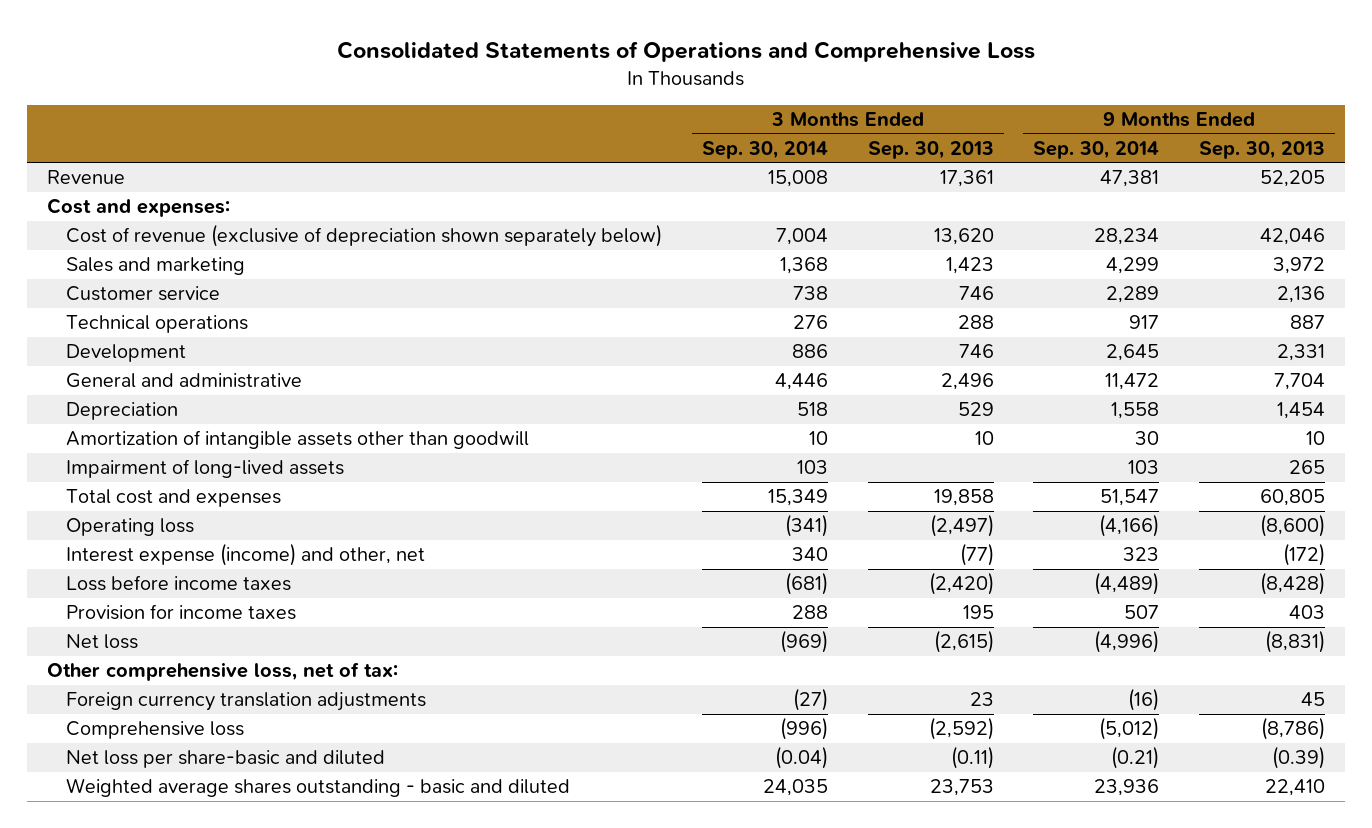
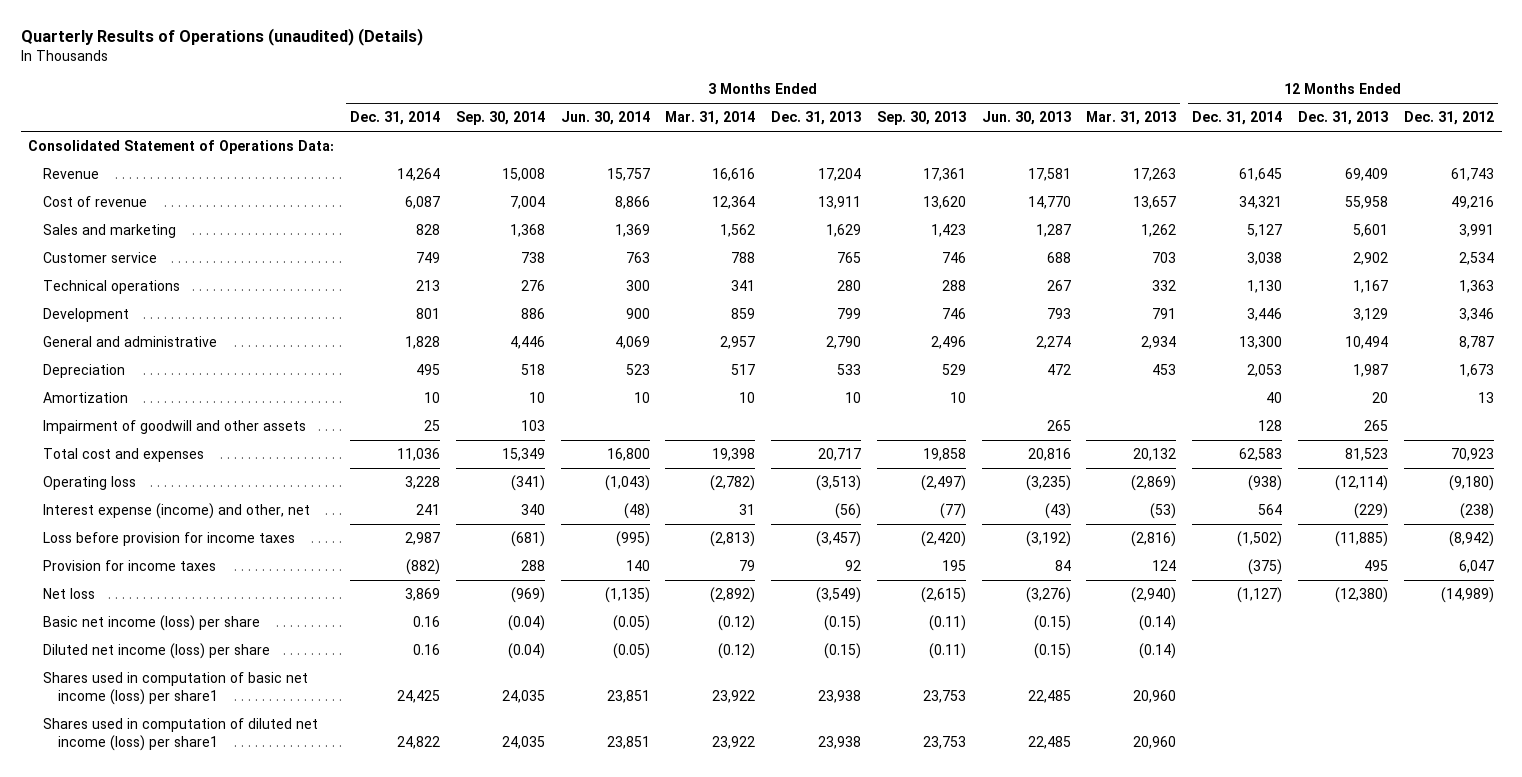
- Consolidated Statements of Operations and Comprehensive Loss
+ Quarterly Results of Operations (unaudited) (Details)
- | 3 Months Ended Sep. 30, 2014 | 3 Months Ended Sep. 30, 2013 | 9 Months Ended Sep. 30, 2014 | 9 Months Ended Sep. 30, 2013
+ | 3 Months Ended Dec. 31, 2014 | 3 Months Ended Sep. 30, 2014 | 3 Months Ended Jun. 30, 2014 | 3 Months Ended Mar. 31, 2014 | 3 Months Ended Dec. 31, 2013 | 3 Months Ended Sep. 30, 2013 | 3 Months Ended Jun. 30, 2013 | 3 Months Ended Mar. 31, 2013 | 12 Months Ended Dec. 31, 2014 | 12 Months Ended Dec. 31, 2013 | 12 Months Ended Dec. 31, 2012
+ Consolidated Statement of Operations Data:
- Cost and expenses:
- Cost of revenue (exclusive of depreciation shown separately below) | 7,004 | 13,620 | 28,234 | 42,046
+ Cost of revenue | 6,087 | 7,004 | 8,866 | 12,364 | 13,911 | 13,620 | 14,770 | 13,657 | 34,321 | 55,958 | 49,216
- Amortization of intangible assets other than goodwill | 10 | 10 | 30 | 10
- Impairment of long-lived assets | 103 | | 103 | 265
+ Amortization | 10 | 10 | 10 | 10 | 10 | 10 | | | 40 | 20 | 13
+ Impairment of goodwill and other assets | 25 | 103 | | | | | 265 | | 128 | 265 |
- Loss before income taxes | (681) | (2,420) | (4,489) | (8,428)
+ Loss before provision for income taxes | 2,987 | (681) | (995) | (2,813) | (3,457) | (2,420) | (3,192) | (2,816) | (1,502) | (11,885) | (8,942)
- Other comprehensive loss, net of tax:
- Foreign currency translation adjustments | (27) | 23 | (16) | 45
- Comprehensive loss | (996) | (2,592) | (5,012) | (8,786)
- Net loss per share-basic and diluted | (0.04) | (0.11) | (0.21) | (0.39)
- Weighted average shares outstanding - basic and diluted | 24,035 | 23,753 | 23,936 | 22,410
+ Basic net income (loss) per share | 0.16 | (0.04) | (0.05) | (0.12) | (0.15) | (0.11) | (0.15) | (0.14) | | |
+ Diluted net income (loss) per share | 0.16 | (0.04) | (0.05) | (0.12) | (0.15) | (0.11) | (0.15) | (0.14) | | |
+ Shares used in computation of basic net income (loss) per share1 | 24,425 | 24,035 | 23,851 | 23,922 | 23,938 | 23,753 | 22,485 | 20,960 | | |
+ Shares used in computation of diluted net income (loss) per share1 | 24,822 | 24,035 | 23,851 | 23,922 | 23,938 | 23,753 | 22,485 | 20,960 | | |

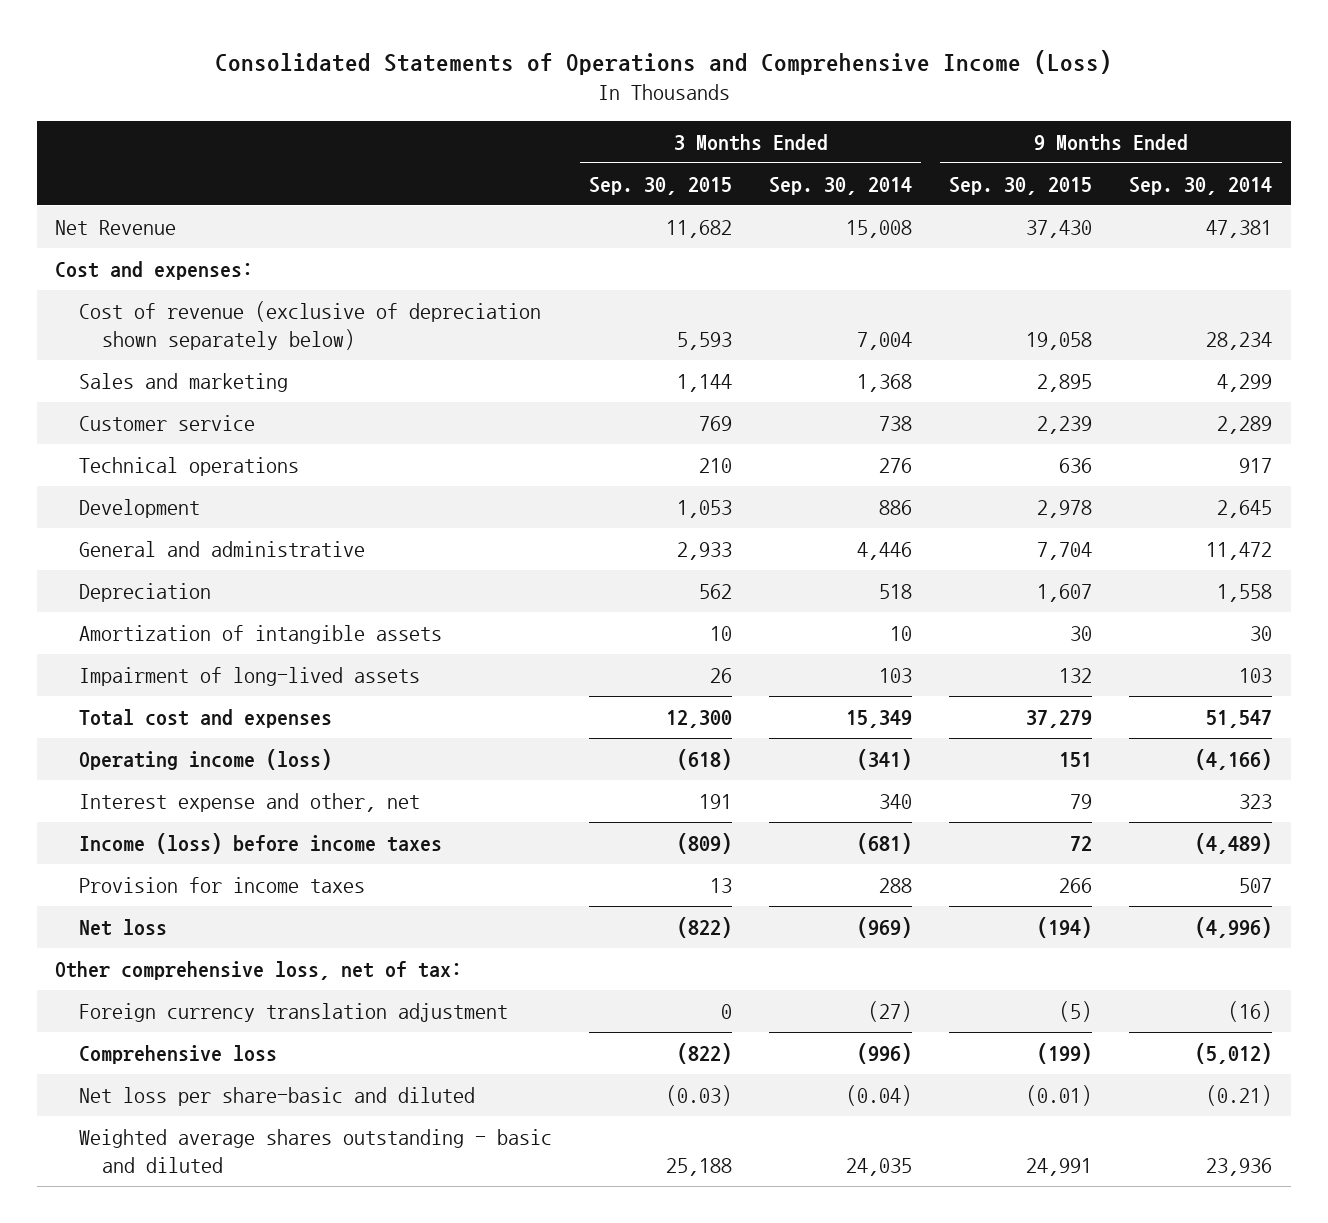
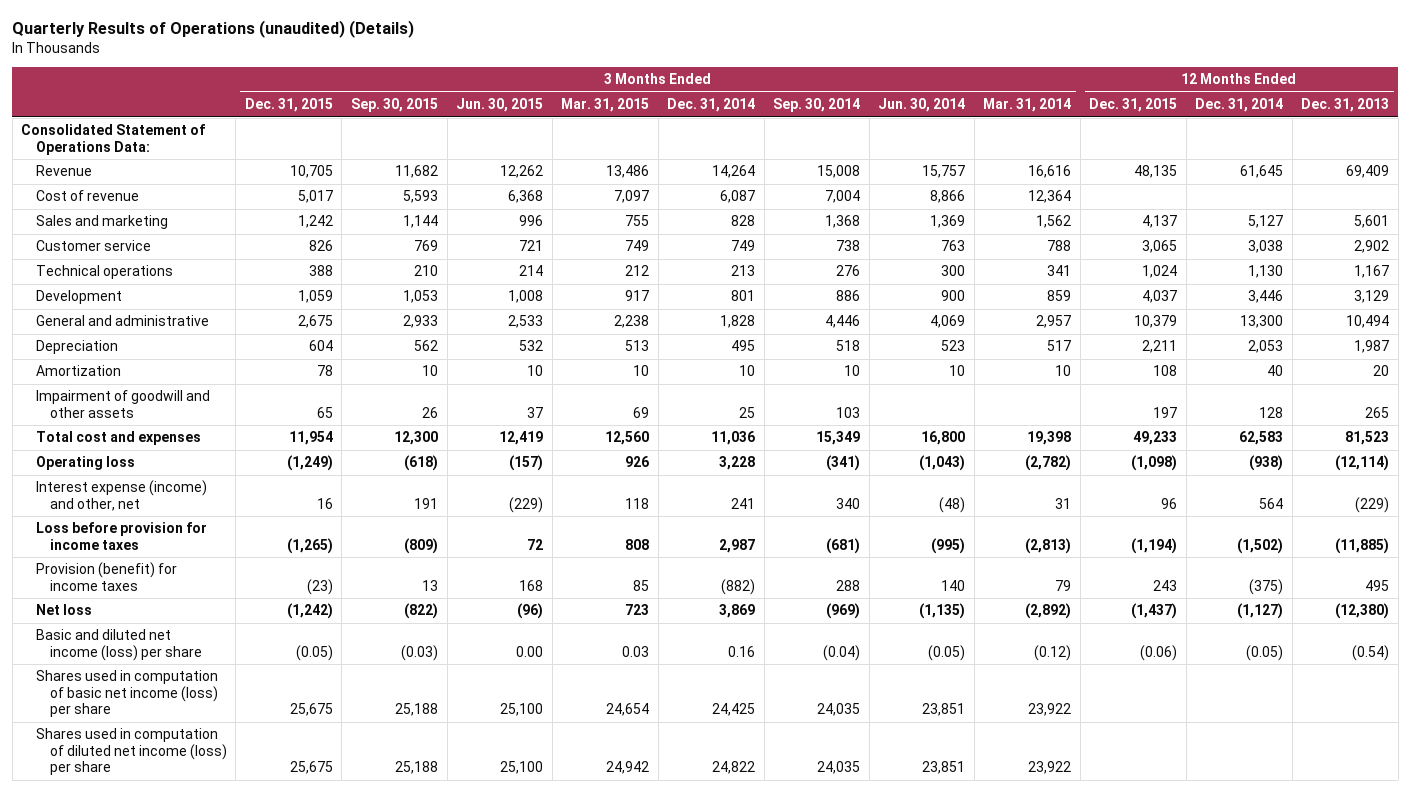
- Consolidated Statements of Operations and Comprehensive Income (Loss)
+ Quarterly Results of Operations (unaudited) (Details)
- | 3 Months Ended Sep. 30, 2015 | 3 Months Ended Sep. 30, 2014 | 9 Months Ended Sep. 30, 2015 | 9 Months Ended Sep. 30, 2014
+ | 3 Months Ended Dec. 31, 2015 | 3 Months Ended Sep. 30, 2015 | 3 Months Ended Jun. 30, 2015 | 3 Months Ended Mar. 31, 2015 | 3 Months Ended Dec. 31, 2014 | 3 Months Ended Sep. 30, 2014 | 3 Months Ended Jun. 30, 2014 | 3 Months Ended Mar. 31, 2014 | 12 Months Ended Dec. 31, 2015 | 12 Months Ended Dec. 31, 2014 | 12 Months Ended Dec. 31, 2013
- Net Revenue | 11,682 | 15,008 | 37,430 | 47,381
- Cost and expenses:
- Cost of revenue (exclusive of depreciation shown separately below) | 5,593 | 7,004 | 19,058 | 28,234
+ Consolidated Statement of Operations Data:
+ Revenue | 10,705 | 11,682 | 12,262 | 13,486 | 14,264 | 15,008 | 15,757 | 16,616 | 48,135 | 61,645 | 69,409
+ Cost of revenue | 5,017 | 5,593 | 6,368 | 7,097 | 6,087 | 7,004 | 8,866 | 12,364 | | |
- Amortization of intangible assets | 10 | 10 | 30 | 30
- Impairment of long-lived assets | 26 | 103 | 132 | 103
+ Amortization | 78 | 10 | 10 | 10 | 10 | 10 | 10 | 10 | 108 | 40 | 20
+ Impairment of goodwill and other assets | 65 | 26 | 37 | 69 | 25 | 103 | | | 197 | 128 | 265
- Operating income (loss) | (618) | (341) | 151 | (4,166)
- Interest expense and other, net | 191 | 340 | 79 | 323
- Income (loss) before income taxes | (809) | (681) | 72 | (4,489)
- Provision for income taxes | 13 | 288 | 266 | 507
+ Operating loss | (1,249) | (618) | (157) | 926 | 3,228 | (341) | (1,043) | (2,782) | (1,098) | (938) | (12,114)
+ Interest expense (income) and other, net | 16 | 191 | (229) | 118 | 241 | 340 | (48) | 31 | 96 | 564 | (229)
+ Loss before provision for income taxes | (1,265) | (809) | 72 | 808 | 2,987 | (681) | (995) | (2,813) | (1,194) | (1,502) | (11,885)
+ Provision (benefit) for income taxes | (23) | 13 | 168 | 85 | (882) | 288 | 140 | 79 | 243 | (375) | 495
- Other comprehensive loss, net of tax:
- Foreign currency translation adjustment | 0 | (27) | (5) | (16)
- Comprehensive loss | (822) | (996) | (199) | (5,012)
- Net loss per share-basic and diluted | (0.03) | (0.04) | (0.01) | (0.21)
- Weighted average shares outstanding - basic and diluted | 25,188 | 24,035 | 24,991 | 23,936
+ Basic and diluted net income (loss) per share | (0.05) | (0.03) | 0.00 | 0.03 | 0.16 | (0.04) | (0.05) | (0.12) | (0.06) | (0.05) | (0.54)
+ Shares used in computation of basic net income (loss) per share | 25,675 | 25,188 | 25,100 | 24,654 | 24,425 | 24,035 | 23,851 | 23,922 | | |
+ Shares used in computation of diluted net income (loss) per share | 25,675 | 25,188 | 25,100 | 24,942 | 24,822 | 24,035 | 23,851 | 23,922 | | |

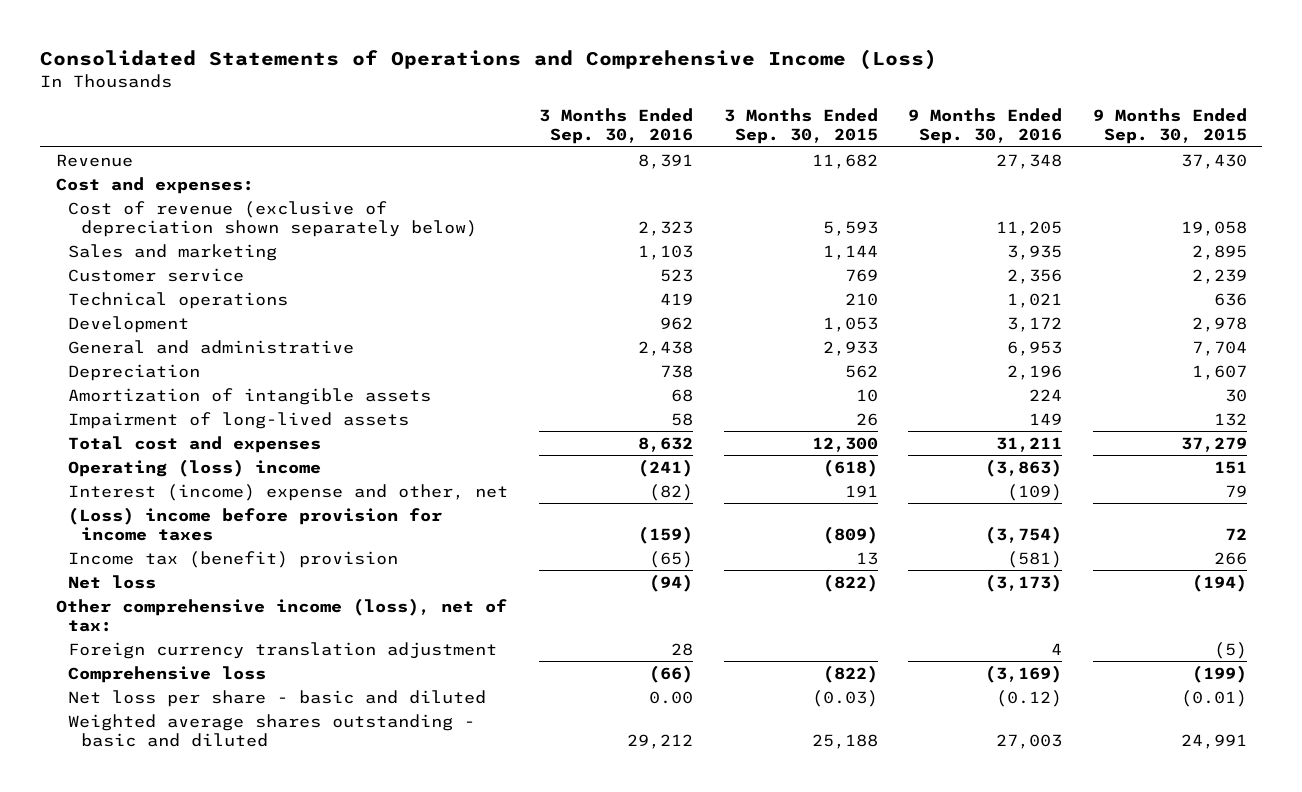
- Quarterly Results of Operations (unaudited) (Details)
+ Consolidated Statements of Operations and Comprehensive Income (Loss)
- | 3 Months Ended Dec. 31, 2015 | 3 Months Ended Sep. 30, 2015 | 3 Months Ended Jun. 30, 2015 | 3 Months Ended Mar. 31, 2015 | 3 Months Ended Dec. 31, 2014 | 3 Months Ended Sep. 30, 2014 | 3 Months Ended Jun. 30, 2014 | 3 Months Ended Mar. 31, 2014 | 12 Months Ended Dec. 31, 2015 | 12 Months Ended Dec. 31, 2014 | 12 Months Ended Dec. 31, 2013
+ | 3 Months Ended Sep. 30, 2016 | 3 Months Ended Sep. 30, 2015 | 9 Months Ended Sep. 30, 2016 | 9 Months Ended Sep. 30, 2015
- Consolidated Statement of Operations Data:
- Cost of revenue | 5,017 | 5,593 | 6,368 | 7,097 | 6,087 | 7,004 | 8,866 | 12,364 | | |
+ Cost and expenses:
+ Cost of revenue (exclusive of depreciation shown separately below) | 2,323 | 5,593 | 11,205 | 19,058
- Amortization | 78 | 10 | 10 | 10 | 10 | 10 | 10 | 10 | 108 | 40 | 20
- Impairment of goodwill and other assets | 65 | 26 | 37 | 69 | 25 | 103 | | | 197 | 128 | 265
+ Amortization of intangible assets | 68 | 10 | 224 | 30
+ Impairment of long-lived assets | 58 | 26 | 149 | 132
- Operating loss | (1,249) | (618) | (157) | 926 | 3,228 | (341) | (1,043) | (2,782) | (1,098) | (938) | (12,114)
- Interest expense (income) and other, net | 16 | 191 | (229) | 118 | 241 | 340 | (48) | 31 | 96 | 564 | (229)
- Loss before provision for income taxes | (1,265) | (809) | 72 | 808 | 2,987 | (681) | (995) | (2,813) | (1,194) | (1,502) | (11,885)
- Provision (benefit) for income taxes | (23) | 13 | 168 | 85 | (882) | 288 | 140 | 79 | 243 | (375) | 495
+ Operating (loss) income | (241) | (618) | (3,863) | 151
+ Interest (income) expense and other, net | (82) | 191 | (109) | 79
+ (Loss) income before provision for income taxes | (159) | (809) | (3,754) | 72
+ Income tax (benefit) provision | (65) | 13 | (581) | 266
- Basic and diluted net income (loss) per share | (0.05) | (0.03) | 0.00 | 0.03 | 0.16 | (0.04) | (0.05) | (0.12) | (0.06) | (0.05) | (0.54)
- Shares used in computation of basic net income (loss) per share | 25,675 | 25,188 | 25,100 | 24,654 | 24,425 | 24,035 | 23,851 | 23,922 | | |
- Shares used in computation of diluted net income (loss) per share | 25,675 | 25,188 | 25,100 | 24,942 | 24,822 | 24,035 | 23,851 | 23,922 | | |
+ Other comprehensive income (loss), net of tax:
+ Foreign currency translation adjustment | 28 | | 4 | (5)
+ Comprehensive loss | (66) | (822) | (3,169) | (199)
+ Net loss per share - basic and diluted | 0.00 | (0.03) | (0.12) | (0.01)
+ Weighted average shares outstanding - basic and diluted | 29,212 | 25,188 | 27,003 | 24,991

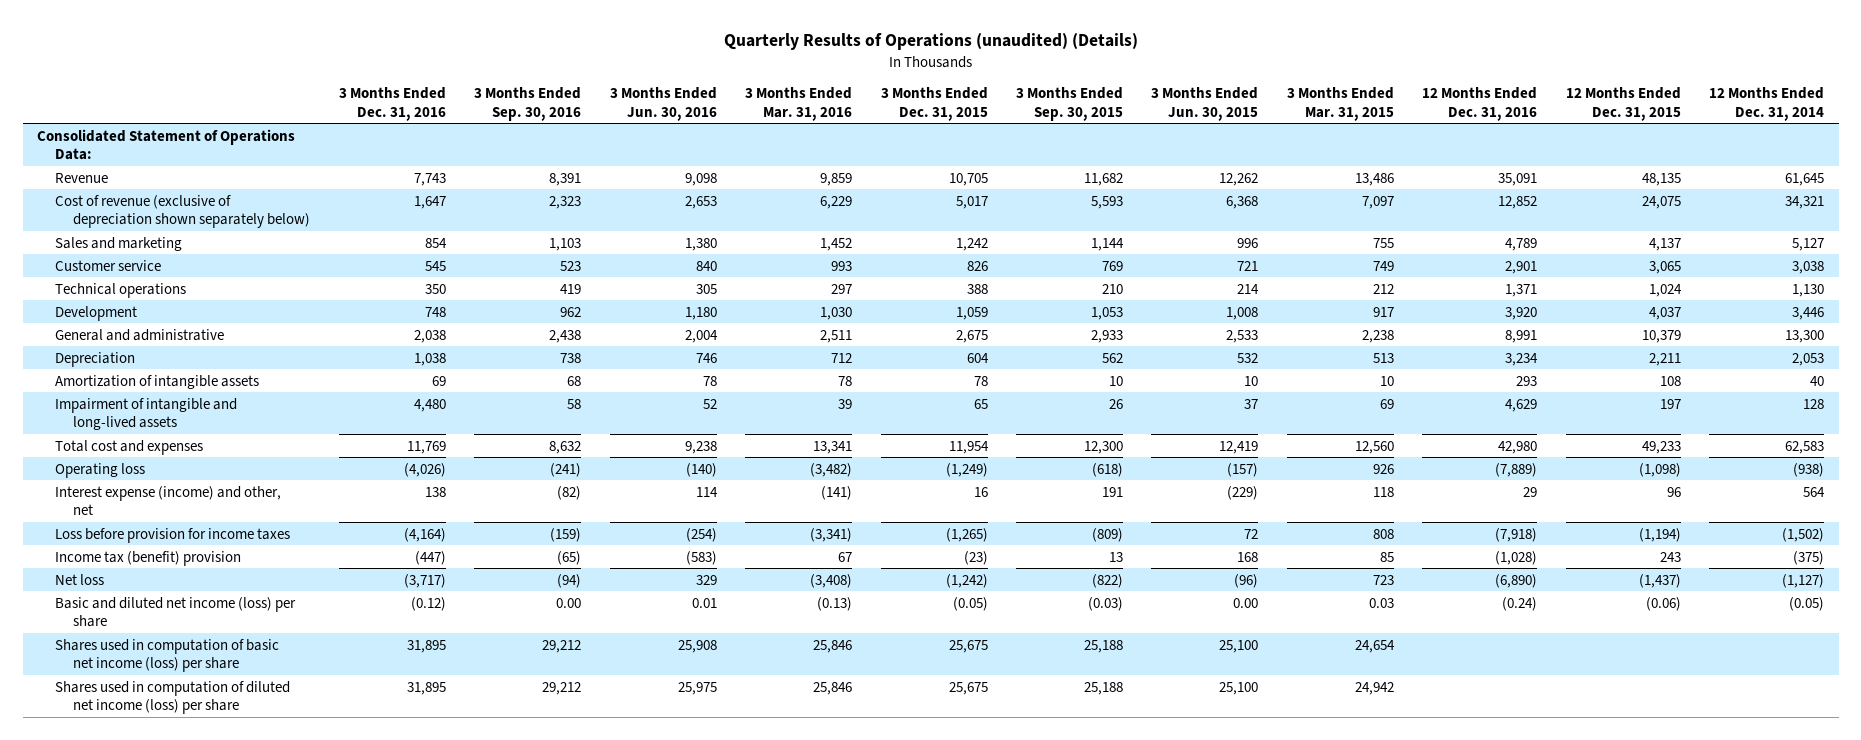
- Consolidated Statements of Operations and Comprehensive Income (Loss)
+ Quarterly Results of Operations (unaudited) (Details)
- | 3 Months Ended Sep. 30, 2016 | 3 Months Ended Sep. 30, 2015 | 9 Months Ended Sep. 30, 2016 | 9 Months Ended Sep. 30, 2015
+ | 3 Months Ended Dec. 31, 2016 | 3 Months Ended Sep. 30, 2016 | 3 Months Ended Jun. 30, 2016 | 3 Months Ended Mar. 31, 2016 | 3 Months Ended Dec. 31, 2015 | 3 Months Ended Sep. 30, 2015 | 3 Months Ended Jun. 30, 2015 | 3 Months Ended Mar. 31, 2015 | 12 Months Ended Dec. 31, 2016 | 12 Months Ended Dec. 31, 2015 | 12 Months Ended Dec. 31, 2014
+ Consolidated Statement of Operations Data:
- Cost and expenses:
- Impairment of long-lived assets | 58 | 26 | 149 | 132
+ Impairment of intangible and long-lived assets | 4,480 | 58 | 52 | 39 | 65 | 26 | 37 | 69 | 4,629 | 197 | 128
- Operating (loss) income | (241) | (618) | (3,863) | 151
- Interest (income) expense and other, net | (82) | 191 | (109) | 79
- (Loss) income before provision for income taxes | (159) | (809) | (3,754) | 72
+ Operating loss | (4,026) | (241) | (140) | (3,482) | (1,249) | (618) | (157) | 926 | (7,889) | (1,098) | (938)
+ Interest expense (income) and other, net | 138 | (82) | 114 | (141) | 16 | 191 | (229) | 118 | 29 | 96 | 564
+ Loss before provision for income taxes | (4,164) | (159) | (254) | (3,341) | (1,265) | (809) | 72 | 808 | (7,918) | (1,194) | (1,502)
- Other comprehensive income (loss), net of tax:
- Foreign currency translation adjustment | 28 | | 4 | (5)
- Comprehensive loss | (66) | (822) | (3,169) | (199)
- Net loss per share - basic and diluted | 0.00 | (0.03) | (0.12) | (0.01)
- Weighted average shares outstanding - basic and diluted | 29,212 | 25,188 | 27,003 | 24,991
+ Basic and diluted net income (loss) per share | (0.12) | 0.00 | 0.01 | (0.13) | (0.05) | (0.03) | 0.00 | 0.03 | (0.24) | (0.06) | (0.05)
+ Shares used in computation of basic net income (loss) per share | 31,895 | 29,212 | 25,908 | 25,846 | 25,675 | 25,188 | 25,100 | 24,654 | | |
+ Shares used in computation of diluted net income (loss) per share | 31,895 | 29,212 | 25,975 | 25,846 | 25,675 | 25,188 | 25,100 | 24,942 | | |

